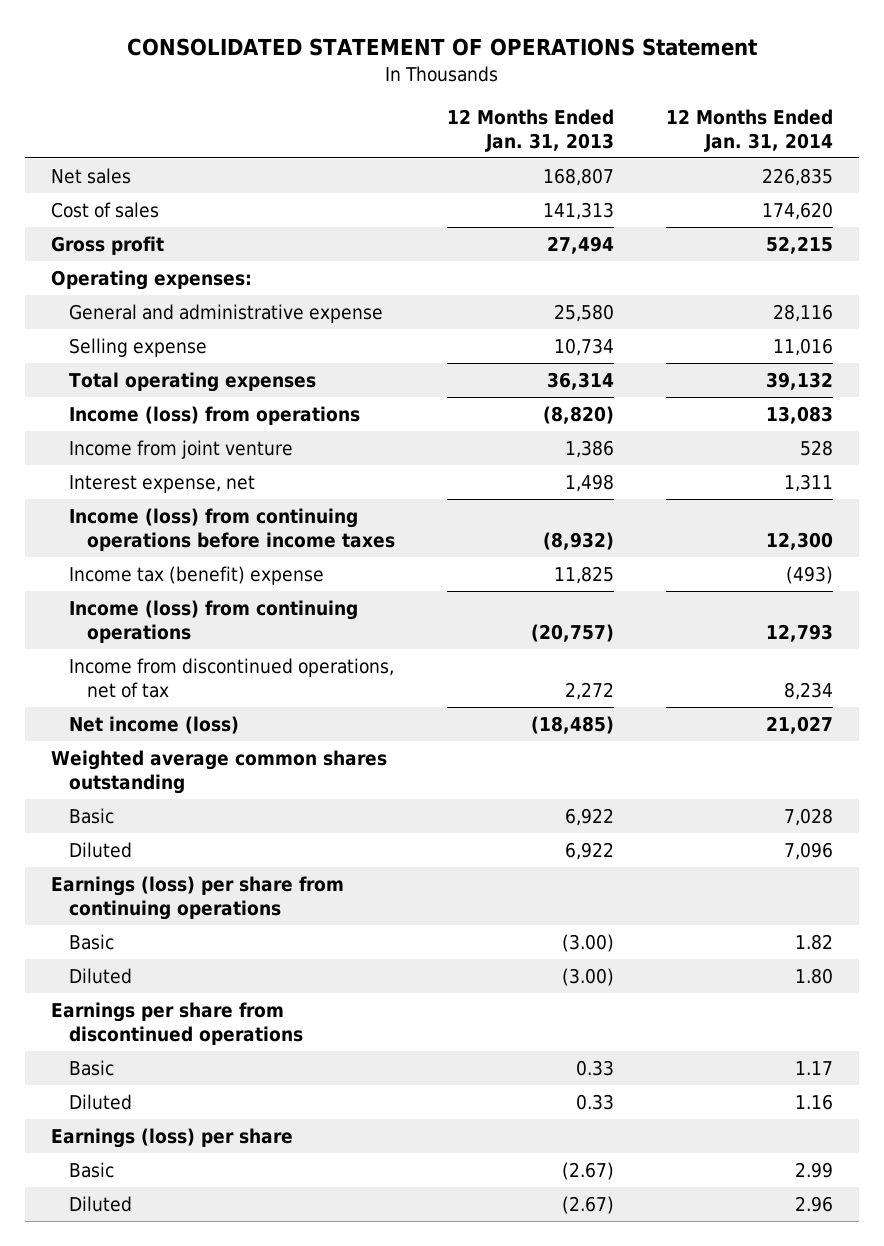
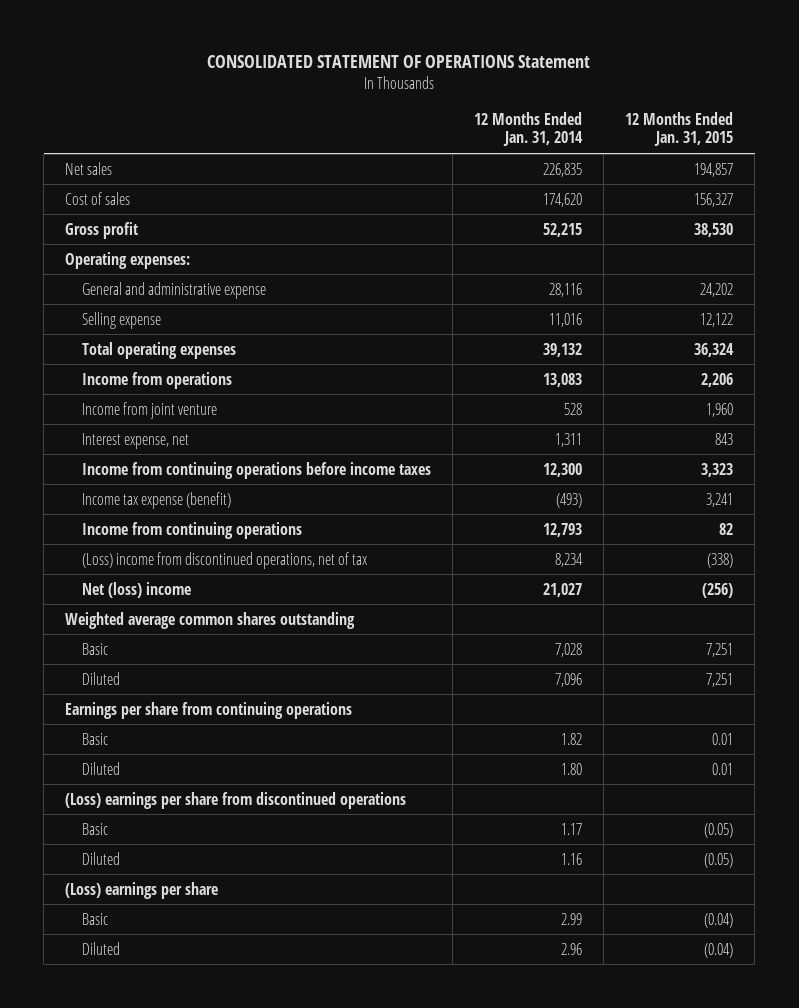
- | 12 Months Ended Jan. 31, 2013 | 12 Months Ended Jan. 31, 2014
+ | 12 Months Ended Jan. 31, 2014 | 12 Months Ended Jan. 31, 2015
- Income (loss) from operations | (8,820) | 13,083
+ Income from operations | 13,083 | 2,206
- Income (loss) from continuing operations before income taxes | (8,932) | 12,300
- Income tax (benefit) expense | 11,825 | (493)
- Income (loss) from continuing operations | (20,757) | 12,793
- Income from discontinued operations, net of tax | 2,272 | 8,234
- Net income (loss) | (18,485) | 21,027
+ Income from continuing operations before income taxes | 12,300 | 3,323
+ Income tax expense (benefit) | (493) | 3,241
+ Income from continuing operations | 12,793 | 82
+ (Loss) income from discontinued operations, net of tax | 8,234 | (338)
+ Net (loss) income | 21,027 | (256)
- Earnings (loss) per share from continuing operations
+ Earnings per share from continuing operations
- Earnings per share from discontinued operations
+ (Loss) earnings per share from discontinued operations
- Earnings (loss) per share
+ (Loss) earnings per share

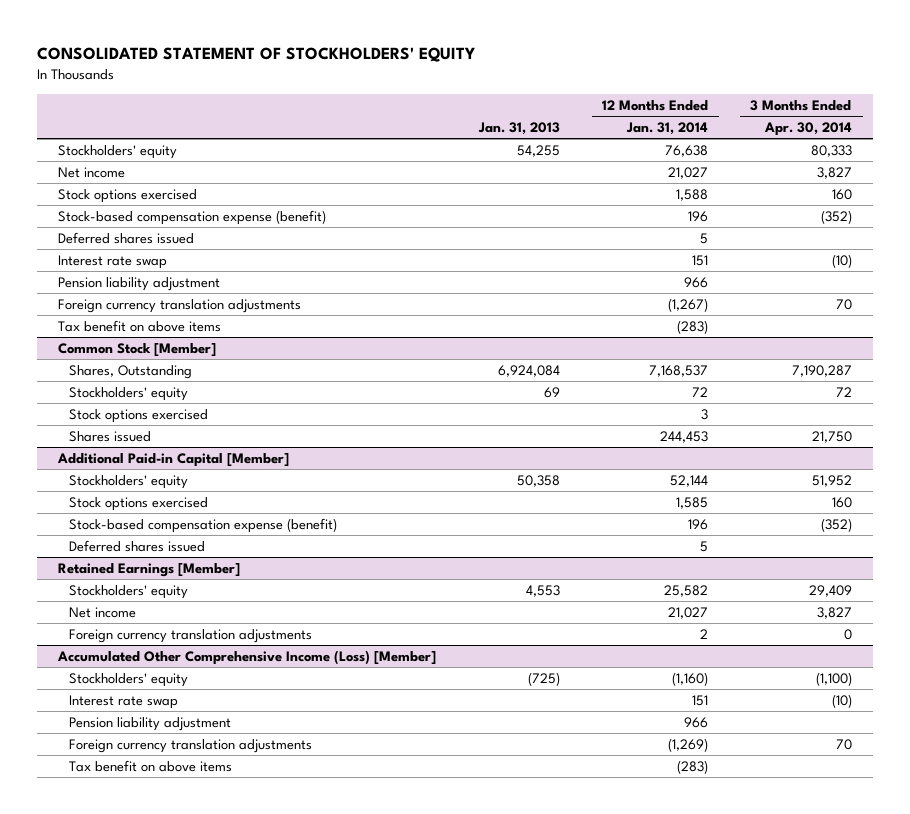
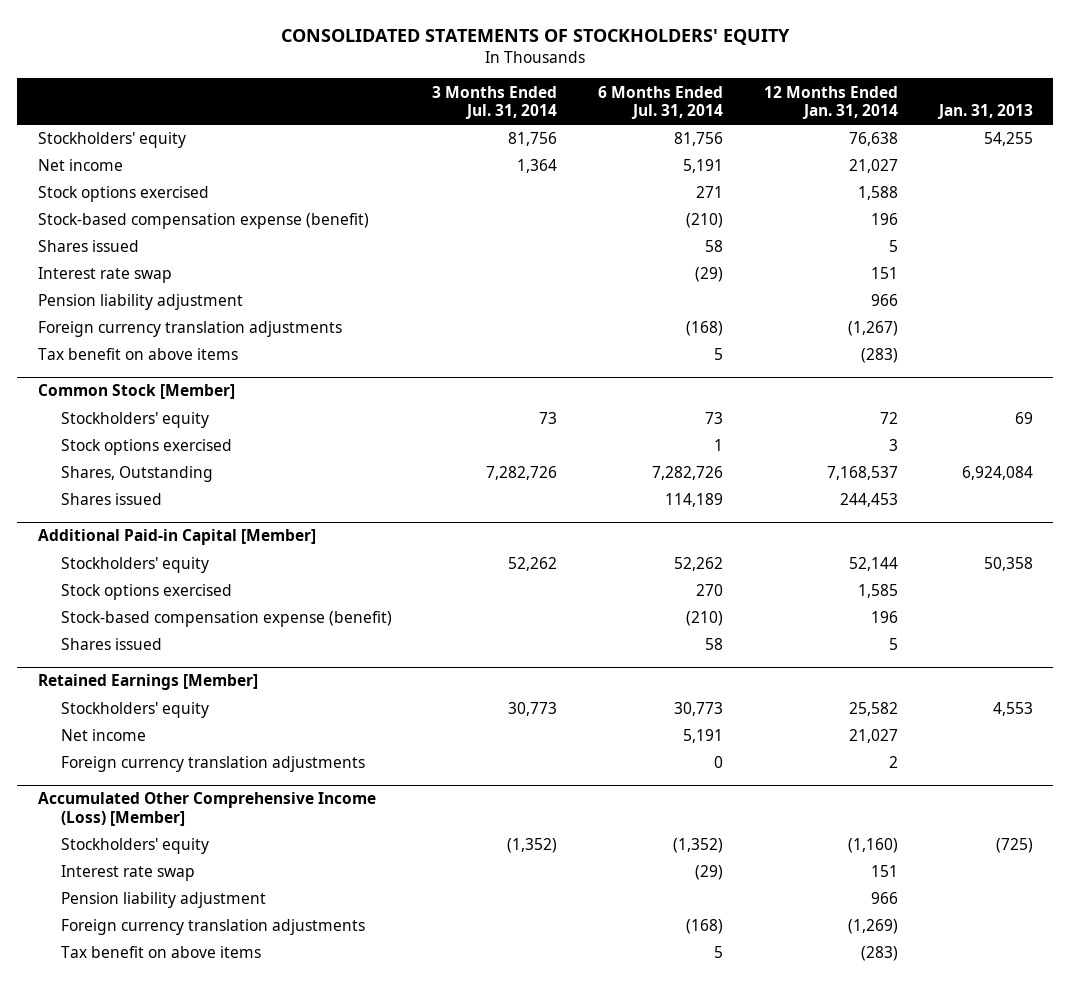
- CONSOLIDATED STATEMENT OF STOCKHOLDERS' EQUITY
+ CONSOLIDATED STATEMENTS OF STOCKHOLDERS' EQUITY
- | Jan. 31, 2013 | 12 Months Ended Jan. 31, 2014 | 3 Months Ended Apr. 30, 2014
+ | 3 Months Ended Jul. 31, 2014 | 6 Months Ended Jul. 31, 2014 | 12 Months Ended Jan. 31, 2014 | Jan. 31, 2013
- Deferred shares issued | | 5 |
+ Shares issued | | 58 | 5 |
@ Common Stock [Member]
moved down: Shares, Outstanding | 7,282,726 | 7,282,726 | 7,168,537 | 6,924,084
@ Additional Paid-in Capital [Member]
- Deferred shares issued | | 5 |
+ Shares issued | | 58 | 5 |

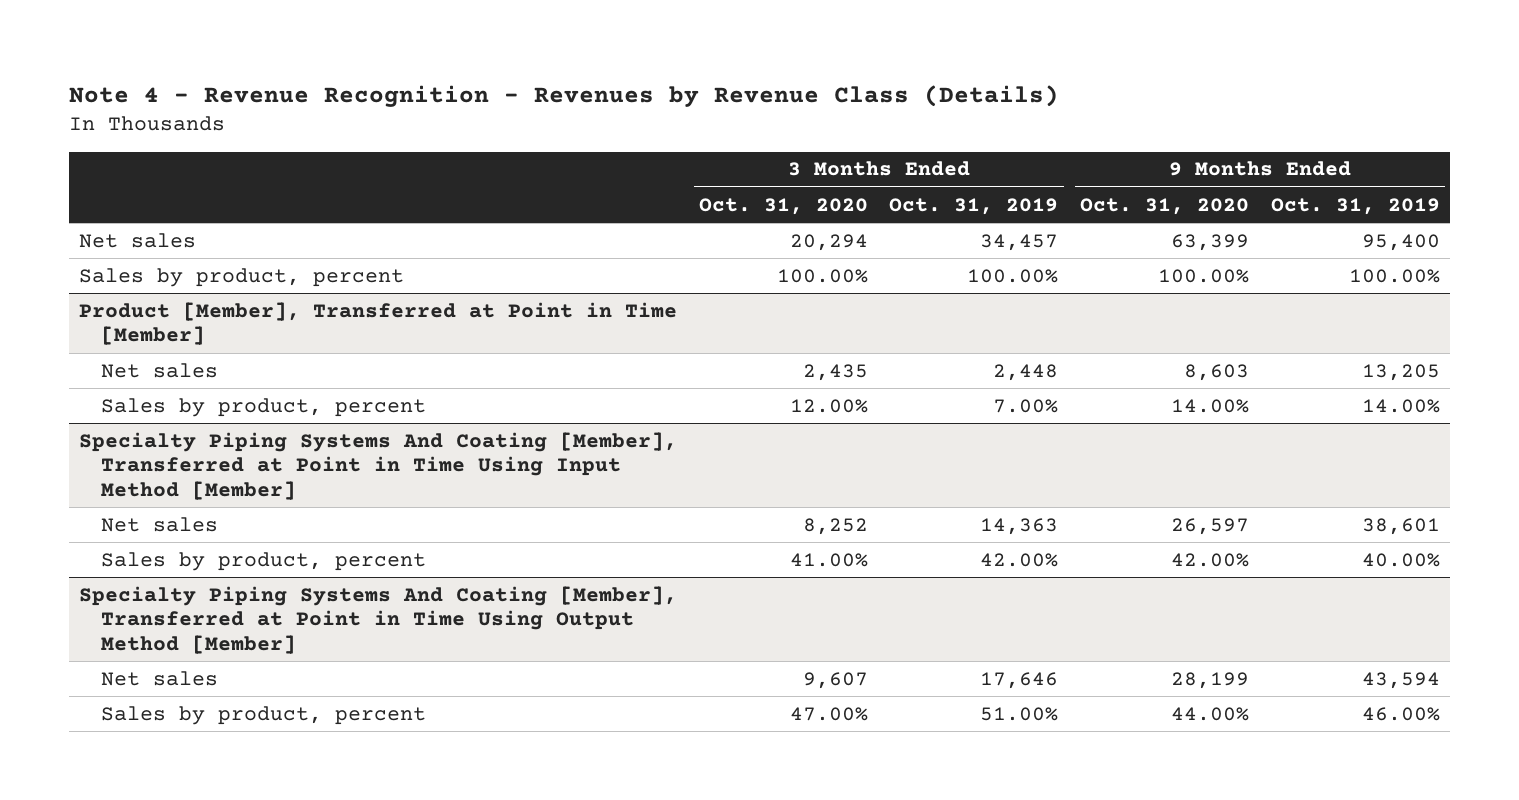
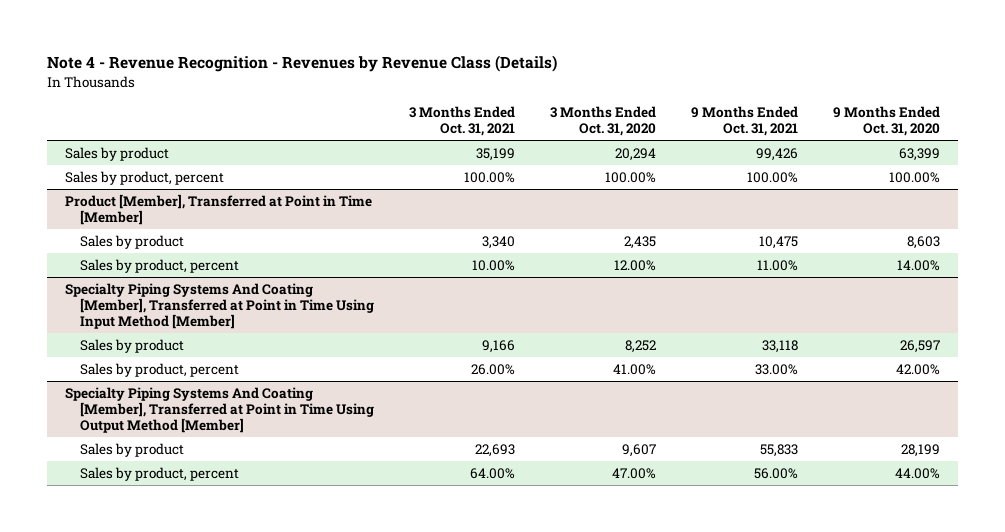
- | 3 Months Ended Oct. 31, 2020 | 3 Months Ended Oct. 31, 2019 | 9 Months Ended Oct. 31, 2020 | 9 Months Ended Oct. 31, 2019
+ | 3 Months Ended Oct. 31, 2021 | 3 Months Ended Oct. 31, 2020 | 9 Months Ended Oct. 31, 2021 | 9 Months Ended Oct. 31, 2020
- Net sales | 20,294 | 34,457 | 63,399 | 95,400
+ Sales by product | 35,199 | 20,294 | 99,426 | 63,399
@ Product [Member], Transferred at Point in Time [Member]
- Net sales | 2,435 | 2,448 | 8,603 | 13,205
+ Sales by product | 3,340 | 2,435 | 10,475 | 8,603
@ Specialty Piping Systems And Coating [Member], Transferred at Point in Time Using Input Method [Member]
- Net sales | 8,252 | 14,363 | 26,597 | 38,601
+ Sales by product | 9,166 | 8,252 | 33,118 | 26,597
@ Specialty Piping Systems And Coating [Member], Transferred at Point in Time Using Output Method [Member]
- Net sales | 9,607 | 17,646 | 28,199 | 43,594
+ Sales by product | 22,693 | 9,607 | 55,833 | 28,199

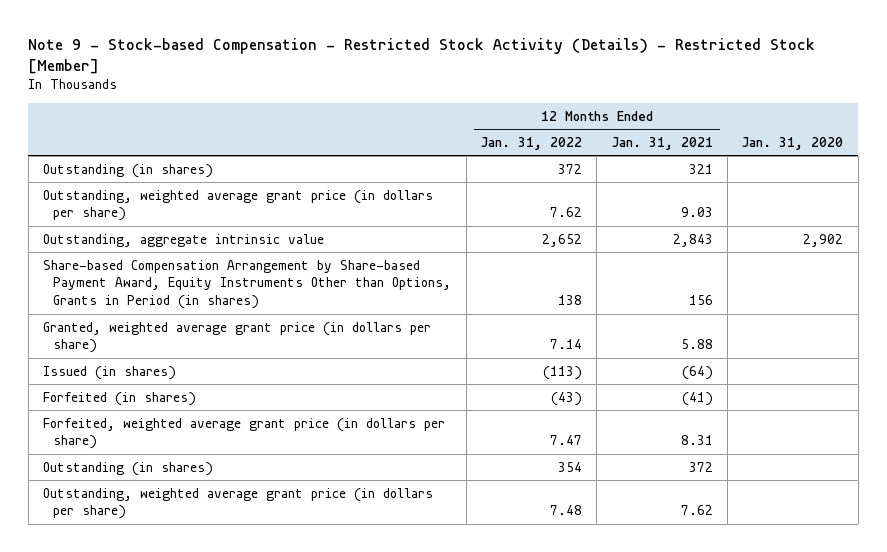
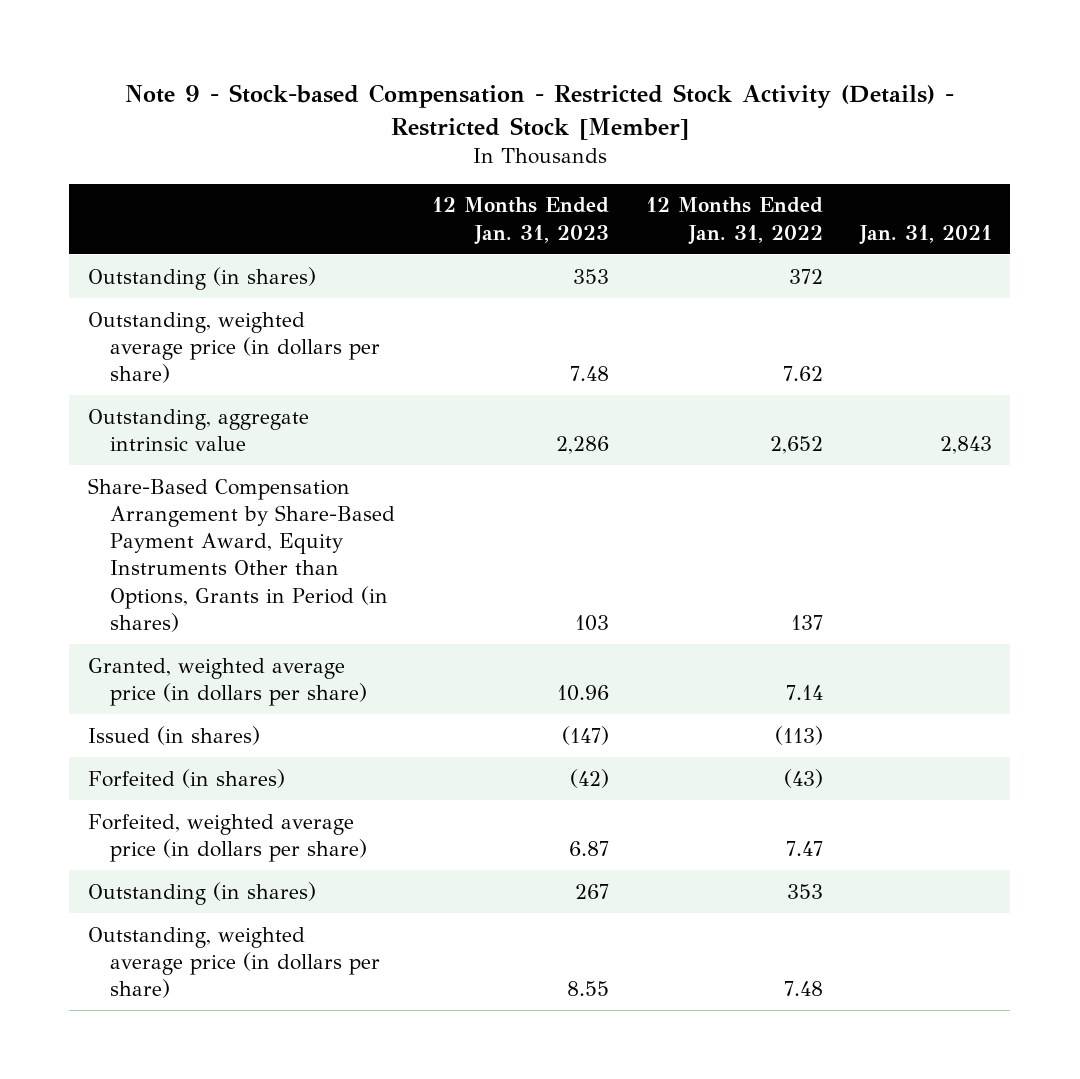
- | 12 Months Ended Jan. 31, 2022 | 12 Months Ended Jan. 31, 2021 | Jan. 31, 2020
+ | 12 Months Ended Jan. 31, 2023 | 12 Months Ended Jan. 31, 2022 | Jan. 31, 2021
- Outstanding, weighted average grant price (in dollars per share) | 7.62 | 9.03 |
+ Outstanding, weighted average price (in dollars per share) | 7.48 | 7.62 |
- Share-based Compensation Arrangement by Share-based Payment Award, Equity Instruments Other than Options, Grants in Period (in shares) | 138 | 156 |
- Granted, weighted average grant price (in dollars per share) | 7.14 | 5.88 |
+ Share-Based Compensation Arrangement by Share-Based Payment Award, Equity Instruments Other than Options, Grants in Period (in shares) | 103 | 137 |
+ Granted, weighted average price (in dollars per share) | 10.96 | 7.14 |
- Forfeited, weighted average grant price (in dollars per share) | 7.47 | 8.31 |
- Outstanding (in shares) | 354 | 372 |
- Outstanding, weighted average grant price (in dollars per share) | 7.48 | 7.62 |
+ Forfeited, weighted average price (in dollars per share) | 6.87 | 7.47 |
+ Outstanding (in shares) | 267 | 353 |
+ Outstanding, weighted average price (in dollars per share) | 8.55 | 7.48 |

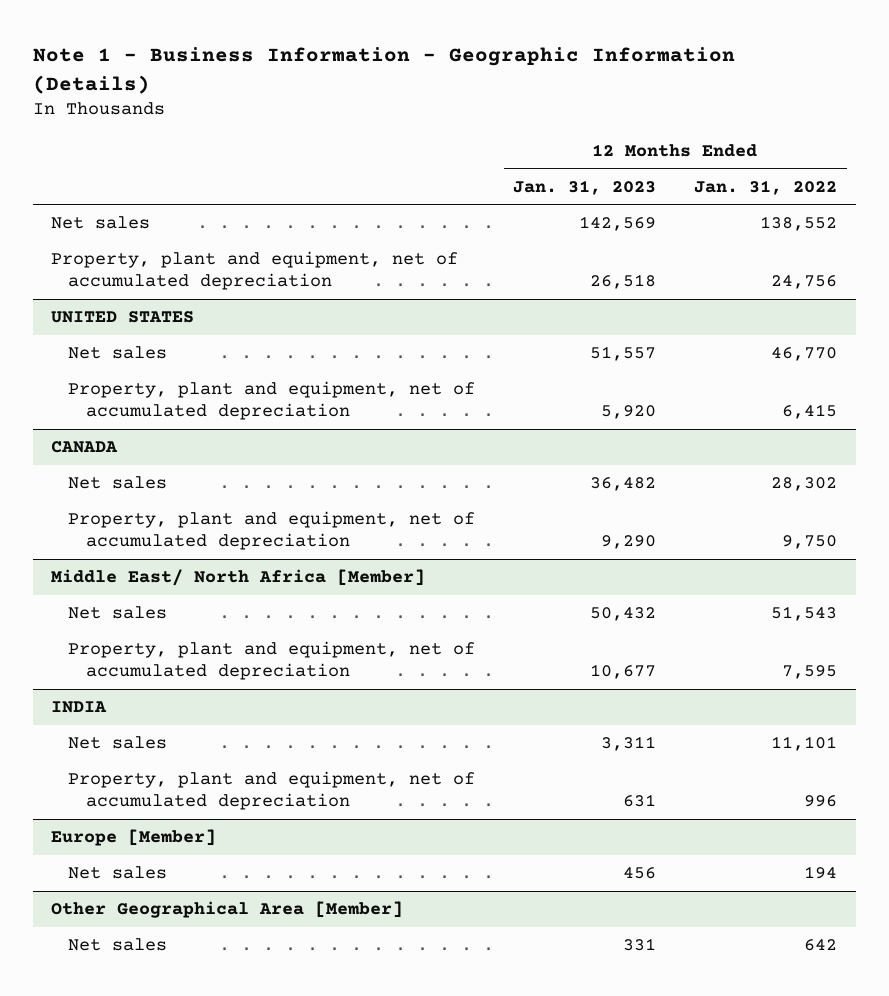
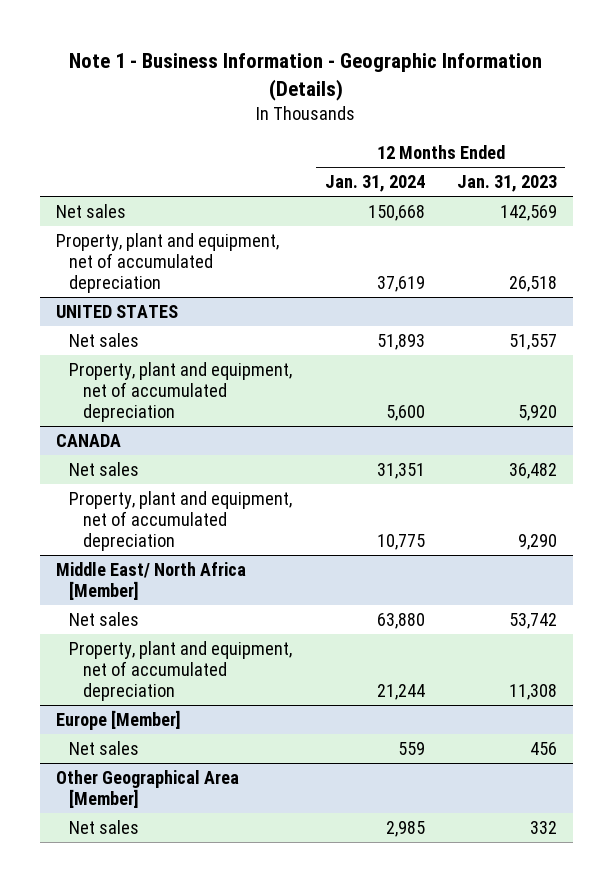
- | 12 Months Ended Jan. 31, 2023 | 12 Months Ended Jan. 31, 2022
+ | 12 Months Ended Jan. 31, 2024 | 12 Months Ended Jan. 31, 2023
@ Middle East/ North Africa [Member]
- Net sales | 50,432 | 51,543
- Property, plant and equipment, net of accumulated depreciation | 10,677 | 7,595
- INDIA
- Net sales | 3,311 | 11,101
- Property, plant and equipment, net of accumulated depreciation | 631 | 996
@ Middle East/ North Africa [Member]
+ Net sales | 63,880 | 53,742
+ Property, plant and equipment, net of accumulated depreciation | 21,244 | 11,308
@ Other Geographical Area [Member]
- Net sales | 331 | 642
+ Net sales | 2,985 | 332

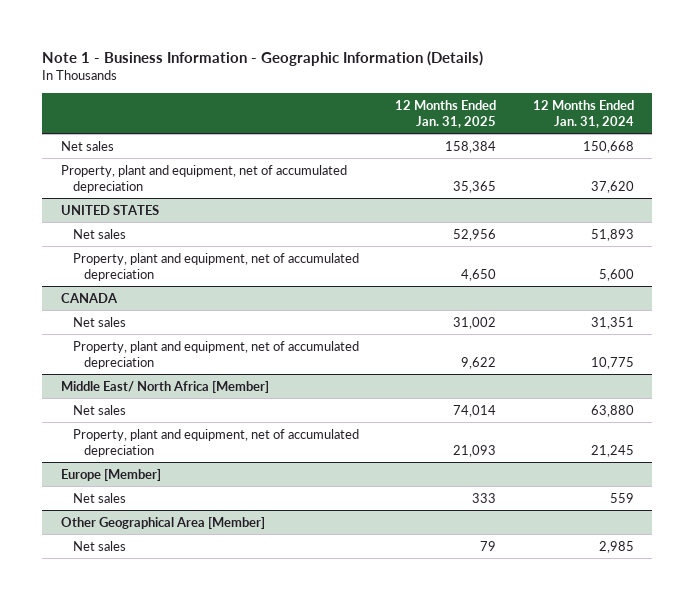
- | 12 Months Ended Jan. 31, 2024 | 12 Months Ended Jan. 31, 2023
+ | 12 Months Ended Jan. 31, 2025 | 12 Months Ended Jan. 31, 2024
- Property, plant and equipment, net of accumulated depreciation | 37,619 | 26,518
+ Property, plant and equipment, net of accumulated depreciation | 35,365 | 37,620
@ Middle East/ North Africa [Member]
- Property, plant and equipment, net of accumulated depreciation | 21,244 | 11,308
+ Property, plant and equipment, net of accumulated depreciation | 21,093 | 21,245

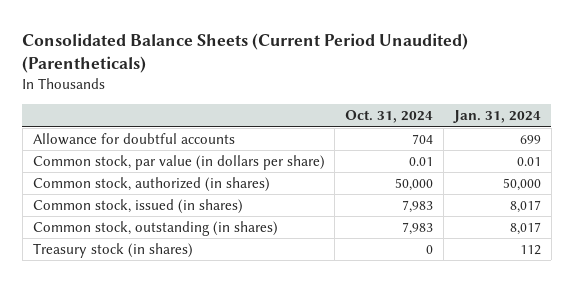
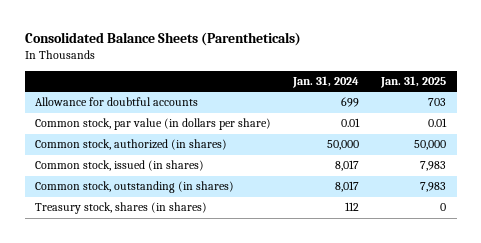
- Consolidated Balance Sheets (Current Period Unaudited) (Parentheticals)
+ Consolidated Balance Sheets (Parentheticals)
- | Oct. 31, 2024 | Jan. 31, 2024
+ | Jan. 31, 2024 | Jan. 31, 2025
- Treasury stock (in shares) | 0 | 112
+ Treasury stock, shares (in shares) | 112 | 0

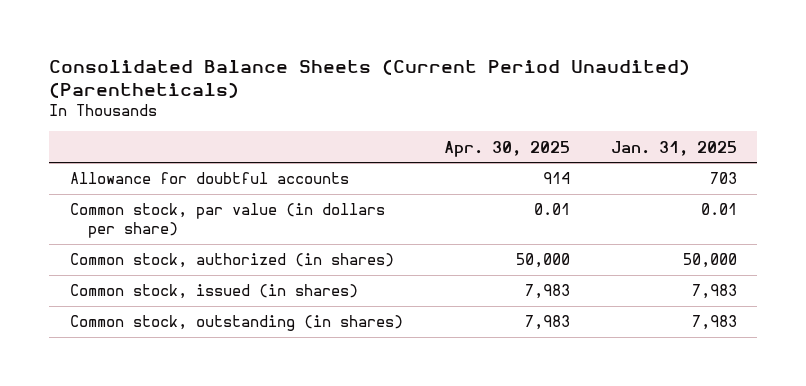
- Consolidated Balance Sheets (Parentheticals)
+ Consolidated Balance Sheets (Current Period Unaudited) (Parentheticals)
- | Jan. 31, 2024 | Jan. 31, 2025
+ | Apr. 30, 2025 | Jan. 31, 2025
- Treasury stock, shares (in shares) | 112 | 0

